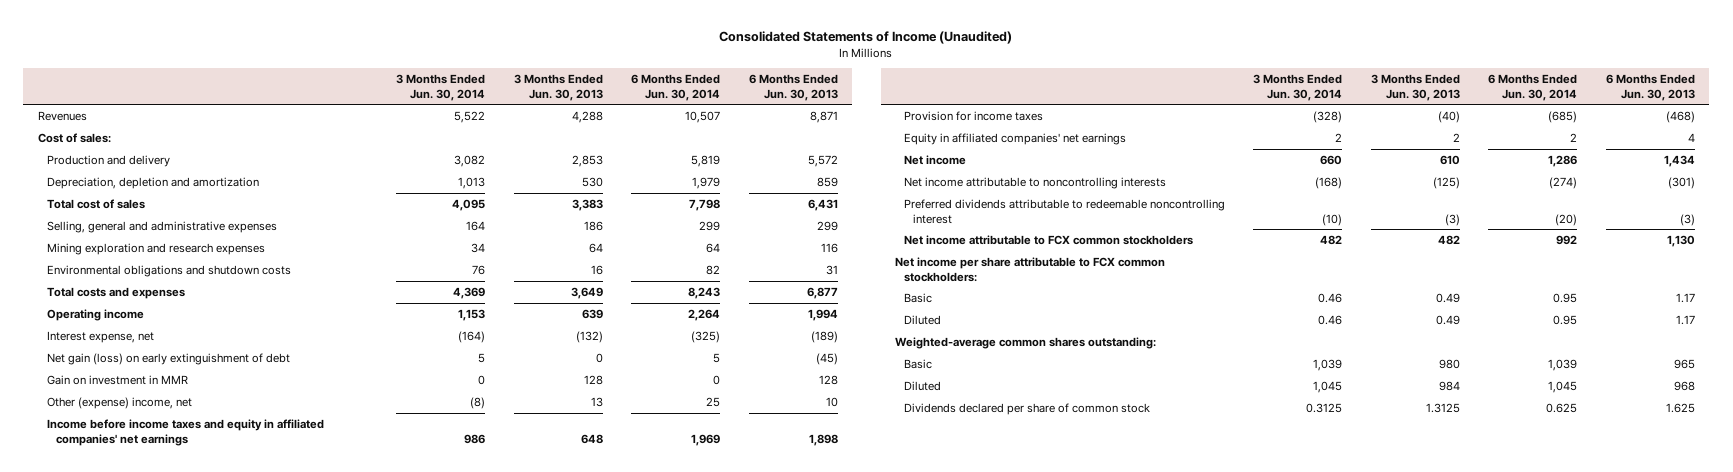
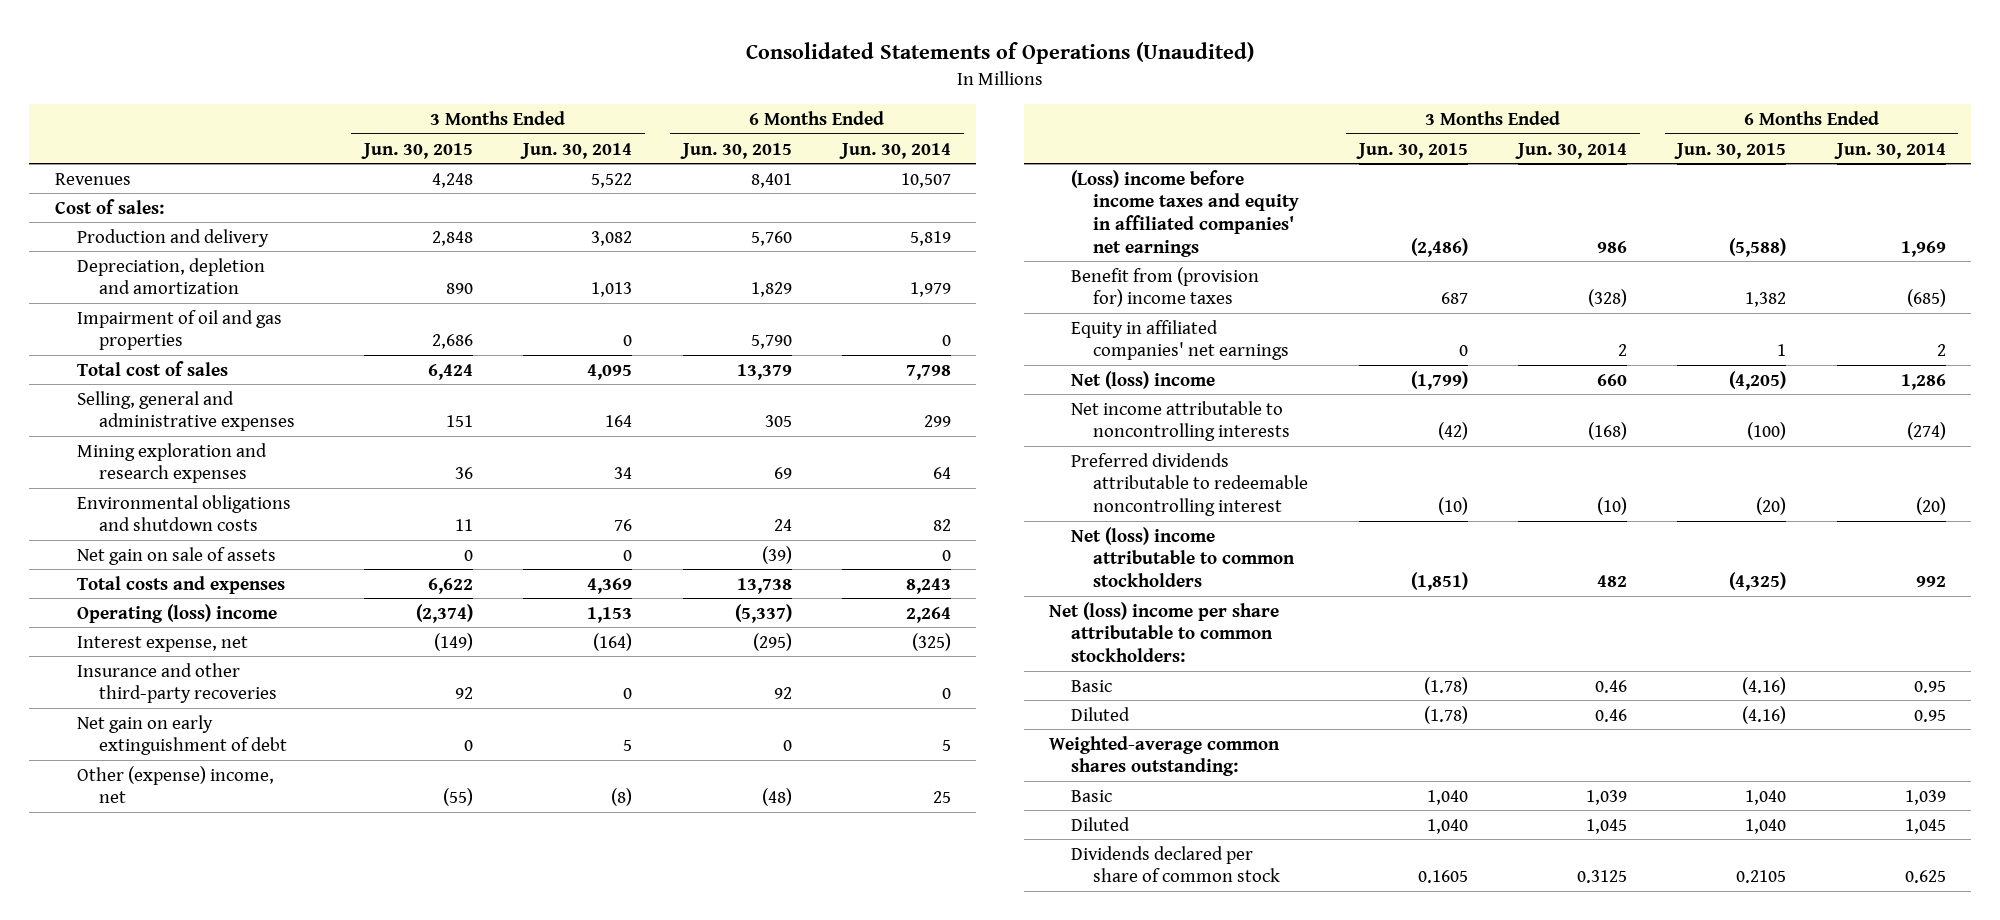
- Consolidated Statements of Income (Unaudited)
+ Consolidated Statements of Operations (Unaudited)
- | 3 Months Ended Jun. 30, 2014 | 3 Months Ended Jun. 30, 2013 | 6 Months Ended Jun. 30, 2014 | 6 Months Ended Jun. 30, 2013
+ | 3 Months Ended Jun. 30, 2015 | 3 Months Ended Jun. 30, 2014 | 6 Months Ended Jun. 30, 2015 | 6 Months Ended Jun. 30, 2014
+ Impairment of oil and gas properties | 2,686 | 0 | 5,790 | 0
+ Net gain on sale of assets | 0 | 0 | (39) | 0
- Operating income | 1,153 | 639 | 2,264 | 1,994
+ Operating (loss) income | (2,374) | 1,153 | (5,337) | 2,264
- Net gain (loss) on early extinguishment of debt | 5 | 0 | 5 | (45)
- Gain on investment in MMR | 0 | 128 | 0 | 128
+ Insurance and other third-party recoveries | 92 | 0 | 92 | 0
+ Net gain on early extinguishment of debt | 0 | 5 | 0 | 5
- Income before income taxes and equity in affiliated companies' net earnings | 986 | 648 | 1,969 | 1,898
- Provision for income taxes | (328) | (40) | (685) | (468)
+ (Loss) income before income taxes and equity in affiliated companies' net earnings | (2,486) | 986 | (5,588) | 1,969
+ Benefit from (provision for) income taxes | 687 | (328) | 1,382 | (685)
- Net income | 660 | 610 | 1,286 | 1,434
+ Net (loss) income | (1,799) | 660 | (4,205) | 1,286
- Net income attributable to FCX common stockholders | 482 | 482 | 992 | 1,130
- Net income per share attributable to FCX common stockholders:
+ Net (loss) income attributable to common stockholders | (1,851) | 482 | (4,325) | 992
+ Net (loss) income per share attributable to common stockholders:

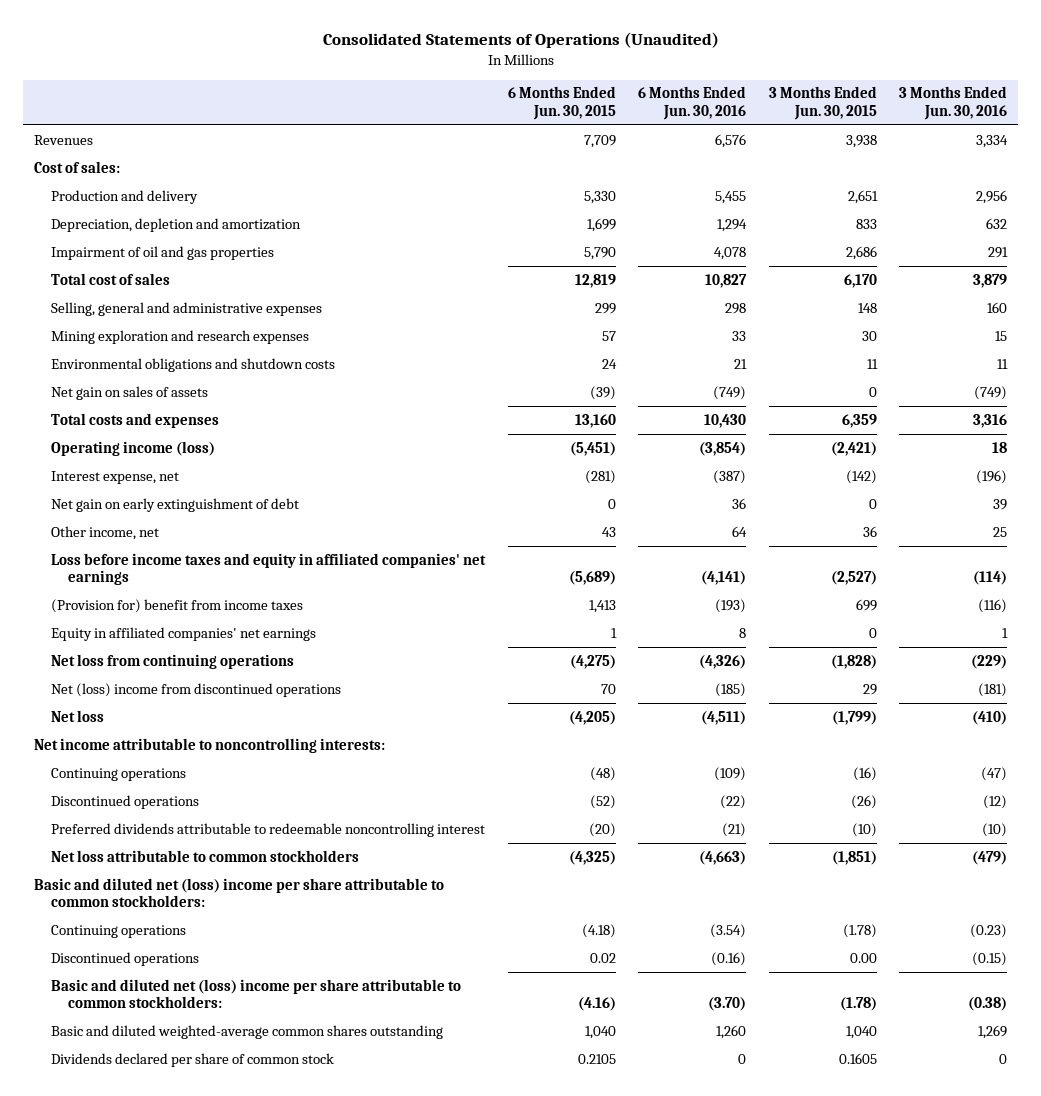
- | 3 Months Ended Jun. 30, 2015 | 3 Months Ended Jun. 30, 2014 | 6 Months Ended Jun. 30, 2015 | 6 Months Ended Jun. 30, 2014
+ | 6 Months Ended Jun. 30, 2015 | 6 Months Ended Jun. 30, 2016 | 3 Months Ended Jun. 30, 2015 | 3 Months Ended Jun. 30, 2016
- Revenues | 4,248 | 5,522 | 8,401 | 10,507
+ Revenues | 7,709 | 6,576 | 3,938 | 3,334
- Production and delivery | 2,848 | 3,082 | 5,760 | 5,819
- Depreciation, depletion and amortization | 890 | 1,013 | 1,829 | 1,979
+ Production and delivery | 5,330 | 5,455 | 2,651 | 2,956
+ Depreciation, depletion and amortization | 1,699 | 1,294 | 833 | 632
- Total cost of sales | 6,424 | 4,095 | 13,379 | 7,798
- Selling, general and administrative expenses | 151 | 164 | 305 | 299
- Mining exploration and research expenses | 36 | 34 | 69 | 64
+ Total cost of sales | 12,819 | 10,827 | 6,170 | 3,879
+ Selling, general and administrative expenses | 299 | 298 | 148 | 160
+ Mining exploration and research expenses | 57 | 33 | 30 | 15
- Net gain on sale of assets | 0 | 0 | (39) | 0
- Total costs and expenses | 6,622 | 4,369 | 13,738 | 8,243
- Operating (loss) income | (2,374) | 1,153 | (5,337) | 2,264
- Interest expense, net | (149) | (164) | (295) | (325)
- Insurance and other third-party recoveries | 92 | 0 | 92 | 0
+ Net gain on sales of assets | (39) | (749) | 0 | (749)
+ Total costs and expenses | 13,160 | 10,430 | 6,359 | 3,316
+ Operating income (loss) | (5,451) | (3,854) | (2,421) | 18
+ Interest expense, net | (281) | (387) | (142) | (196)
- Other (expense) income, net | (55) | (8) | (48) | 25
- (Loss) income before income taxes and equity in affiliated companies' net earnings | (2,486) | 986 | (5,588) | 1,969
- Benefit from (provision for) income taxes | 687 | (328) | 1,382 | (685)
+ Other income, net | 43 | 64 | 36 | 25
+ Loss before income taxes and equity in affiliated companies' net earnings | (5,689) | (4,141) | (2,527) | (114)
+ (Provision for) benefit from income taxes | 1,413 | (193) | 699 | (116)
- Net (loss) income | (1,799) | 660 | (4,205) | 1,286
- Net income attributable to noncontrolling interests | (42) | (168) | (100) | (274)
+ Net loss from continuing operations | (4,275) | (4,326) | (1,828) | (229)
+ Net (loss) income from discontinued operations | 70 | (185) | 29 | (181)
+ Net loss | (4,205) | (4,511) | (1,799) | (410)
+ Net income attributable to noncontrolling interests:
+ Continuing operations | (48) | (109) | (16) | (47)
+ Discontinued operations | (52) | (22) | (26) | (12)
- Net (loss) income attributable to common stockholders | (1,851) | 482 | (4,325) | 992
- Net (loss) income per share attributable to common stockholders:
- Basic | (1.78) | 0.46 | (4.16) | 0.95
- Diluted | (1.78) | 0.46 | (4.16) | 0.95
- Weighted-average common shares outstanding:
- Basic | 1,040 | 1,039 | 1,040 | 1,039
- Diluted | 1,040 | 1,045 | 1,040 | 1,045
+ Net loss attributable to common stockholders | (4,325) | (4,663) | (1,851) | (479)
+ Basic and diluted net (loss) income per share attributable to common stockholders:
+ Continuing operations | (4.18) | (3.54) | (1.78) | (0.23)
+ Discontinued operations | 0.02 | (0.16) | 0.00 | (0.15)
+ Basic and diluted net (loss) income per share attributable to common stockholders: | (4.16) | (3.70) | (1.78) | (0.38)
+ Basic and diluted weighted-average common shares outstanding | 1,040 | 1,260 | 1,040 | 1,269

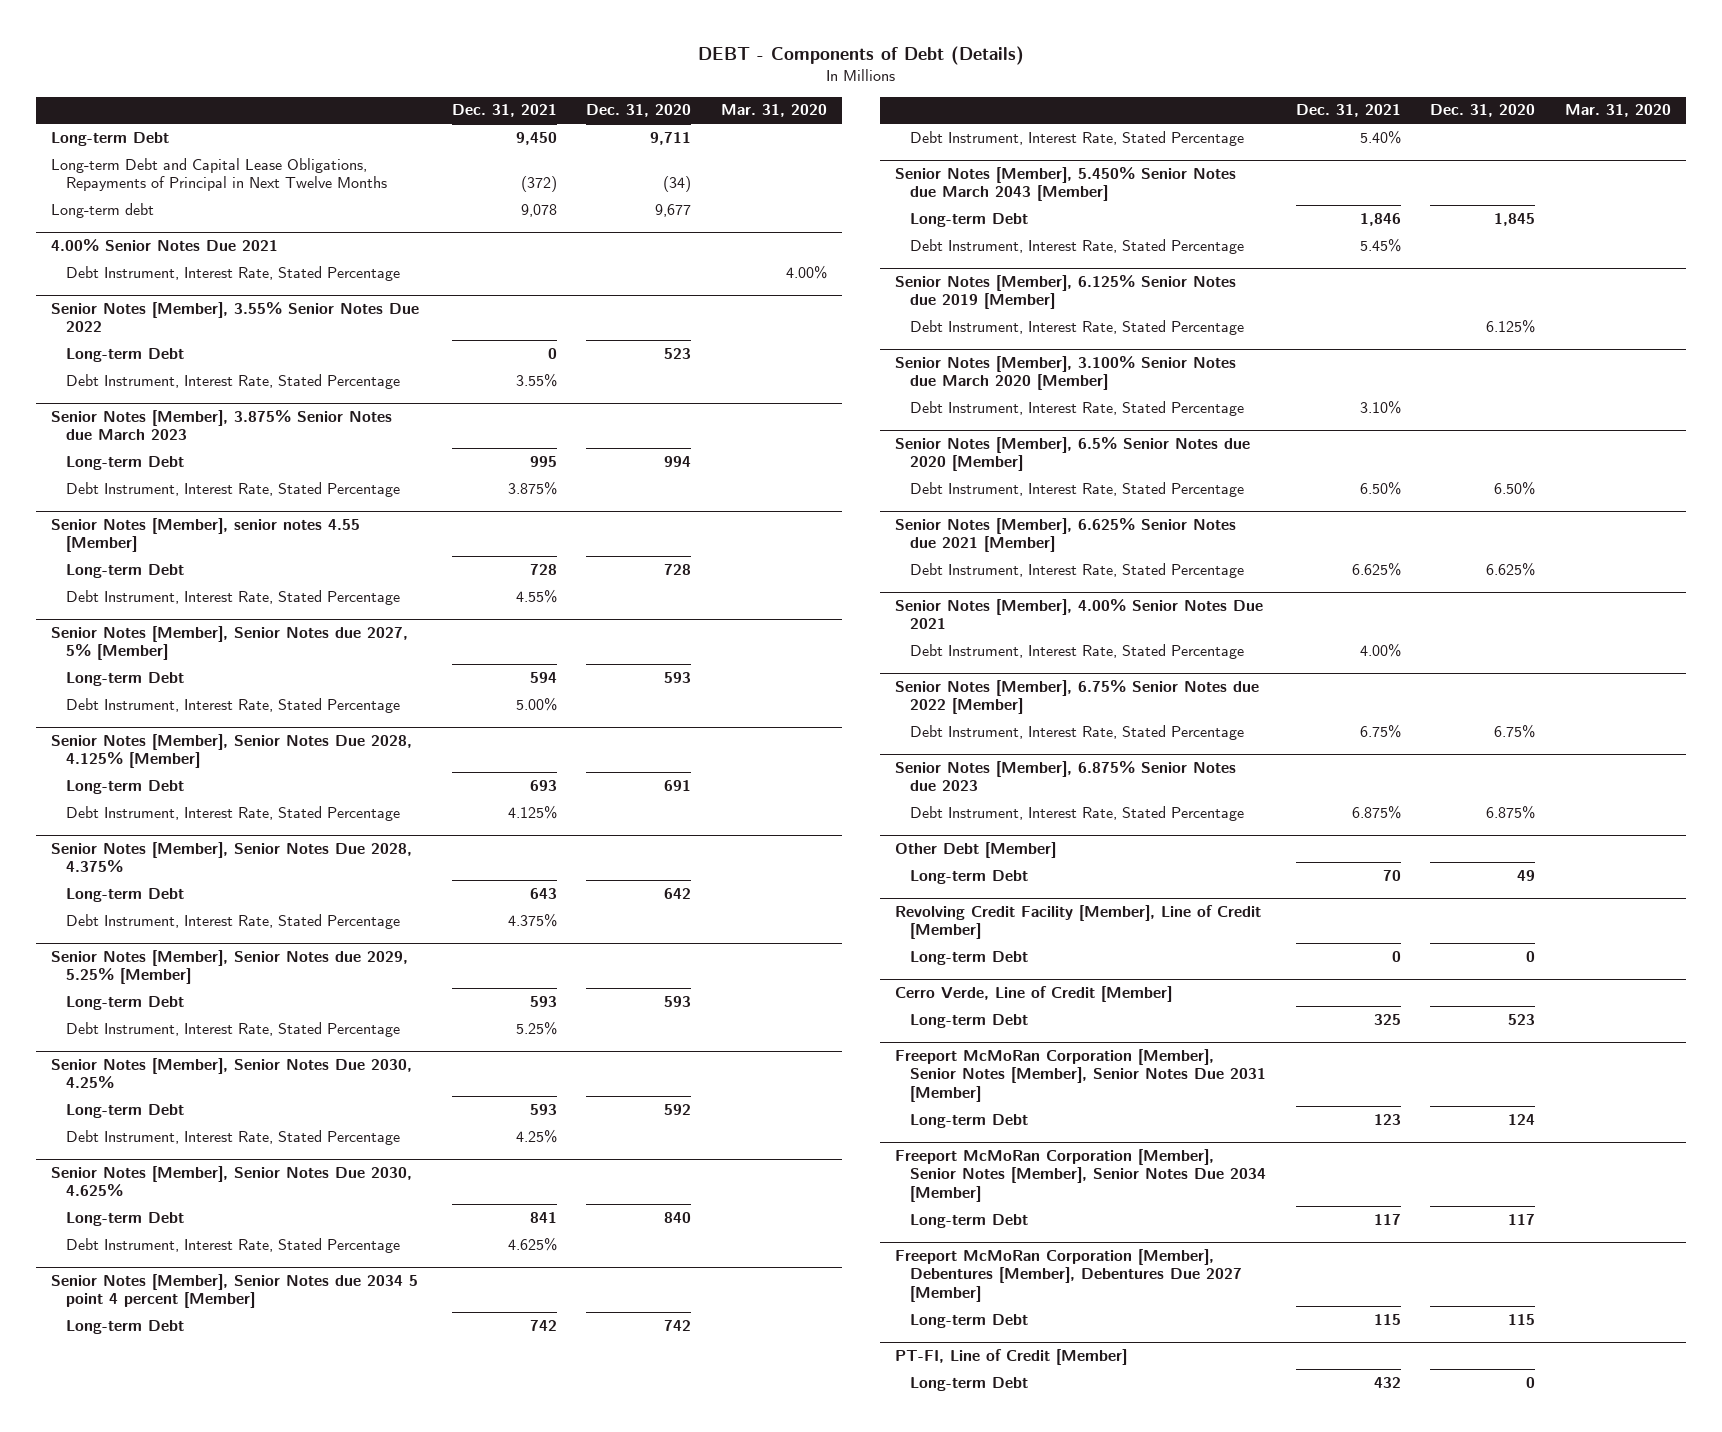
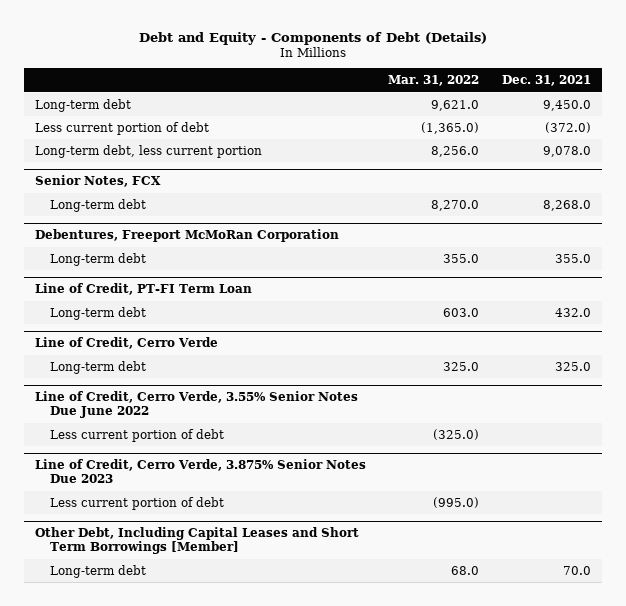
- DEBT - Components of Debt (Details)
+ Debt and Equity - Components of Debt (Details)
- | Dec. 31, 2021 | Dec. 31, 2020 | Mar. 31, 2020
+ | Mar. 31, 2022 | Dec. 31, 2021
- Long-term Debt | 9,450 | 9,711 |
- Long-term Debt and Capital Lease Obligations, Repayments of Principal in Next Twelve Months | (372) | (34) |
- Long-term debt | 9,078 | 9,677 |
- 4.00% Senior Notes Due 2021
- Debt Instrument, Interest Rate, Stated Percentage | | | 4.00%
- Senior Notes [Member], 3.55% Senior Notes Due 2022
- Long-term Debt | 0 | 523 |
- Debt Instrument, Interest Rate, Stated Percentage | 3.55% | |
- Senior Notes [Member], 3.875% Senior Notes due March 2023
- Long-term Debt | 995 | 994 |
- Debt Instrument, Interest Rate, Stated Percentage | 3.875% | |
- Senior Notes [Member], senior notes 4.55 [Member]
- Long-term Debt | 728 | 728 |
- Debt Instrument, Interest Rate, Stated Percentage | 4.55% | |
- Senior Notes [Member], Senior Notes due 2027, 5% [Member]
- Long-term Debt | 594 | 593 |
- Debt Instrument, Interest Rate, Stated Percentage | 5.00% | |
- Senior Notes [Member], Senior Notes Due 2028, 4.125% [Member]
- Long-term Debt | 693 | 691 |
- Debt Instrument, Interest Rate, Stated Percentage | 4.125% | |
- Senior Notes [Member], Senior Notes Due 2028, 4.375%
- Long-term Debt | 643 | 642 |
- Debt Instrument, Interest Rate, Stated Percentage | 4.375% | |
- Senior Notes [Member], Senior Notes due 2029, 5.25% [Member]
- Long-term Debt | 593 | 593 |
- Debt Instrument, Interest Rate, Stated Percentage | 5.25% | |
- Senior Notes [Member], Senior Notes Due 2030, 4.25%
- Long-term Debt | 593 | 592 |
- Debt Instrument, Interest Rate, Stated Percentage | 4.25% | |
- Senior Notes [Member], Senior Notes Due 2030, 4.625%
- Long-term Debt | 841 | 840 |
- Debt Instrument, Interest Rate, Stated Percentage | 4.625% | |
- Senior Notes [Member], Senior Notes due 2034 5 point 4 percent [Member]
- Long-term Debt | 742 | 742 |
- Debt Instrument, Interest Rate, Stated Percentage | 5.40% | |
- Senior Notes [Member], 5.450% Senior Notes due March 2043 [Member]
- Long-term Debt | 1,846 | 1,845 |
- Debt Instrument, Interest Rate, Stated Percentage | 5.45% | |
- Senior Notes [Member], 6.125% Senior Notes due 2019 [Member]
- Debt Instrument, Interest Rate, Stated Percentage | | 6.125% |
- Senior Notes [Member], 3.100% Senior Notes due March 2020 [Member]
- Debt Instrument, Interest Rate, Stated Percentage | 3.10% | |
- Senior Notes [Member], 6.5% Senior Notes due 2020 [Member]
- Debt Instrument, Interest Rate, Stated Percentage | 6.50% | 6.50% |
- Senior Notes [Member], 6.625% Senior Notes due 2021 [Member]
- Debt Instrument, Interest Rate, Stated Percentage | 6.625% | 6.625% |
- Senior Notes [Member], 4.00% Senior Notes Due 2021
- Debt Instrument, Interest Rate, Stated Percentage | 4.00% | |
- Senior Notes [Member], 6.75% Senior Notes due 2022 [Member]
- Debt Instrument, Interest Rate, Stated Percentage | 6.75% | 6.75% |
- Senior Notes [Member], 6.875% Senior Notes due 2023
- Debt Instrument, Interest Rate, Stated Percentage | 6.875% | 6.875% |
- Other Debt [Member]
- Long-term Debt | 70 | 49 |
- Revolving Credit Facility [Member], Line of Credit [Member]
- Long-term Debt | 0 | 0 |
- Cerro Verde, Line of Credit [Member]
- Long-term Debt | 325 | 523 |
- Freeport McMoRan Corporation [Member], Senior Notes [Member], Senior Notes Due 2031 [Member]
- Long-term Debt | 123 | 124 |
- Freeport McMoRan Corporation [Member], Senior Notes [Member], Senior Notes Due 2034 [Member]
- Long-term Debt | 117 | 117 |
- Freeport McMoRan Corporation [Member], Debentures [Member], Debentures Due 2027 [Member]
- Long-term Debt | 115 | 115 |
- PT-FI, Line of Credit [Member]
- Long-term Debt | 432 | 0 |
+ Long-term debt | 9,621.0 | 9,450.0
+ Less current portion of debt | (1,365.0) | (372.0)
+ Long-term debt, less current portion | 8,256.0 | 9,078.0
+ Senior Notes, FCX
+ Long-term debt | 8,270.0 | 8,268.0
+ Debentures, Freeport McMoRan Corporation
+ Long-term debt | 355.0 | 355.0
+ Line of Credit, PT-FI Term Loan
+ Long-term debt | 603.0 | 432.0
+ Line of Credit, Cerro Verde
+ Long-term debt | 325.0 | 325.0
+ Line of Credit, Cerro Verde, 3.55% Senior Notes Due June 2022
+ Less current portion of debt | (325.0) |
+ Line of Credit, Cerro Verde, 3.875% Senior Notes Due 2023
+ Less current portion of debt | (995.0) |
+ Other Debt, Including Capital Leases and Short Term Borrowings [Member]
+ Long-term debt | 68.0 | 70.0

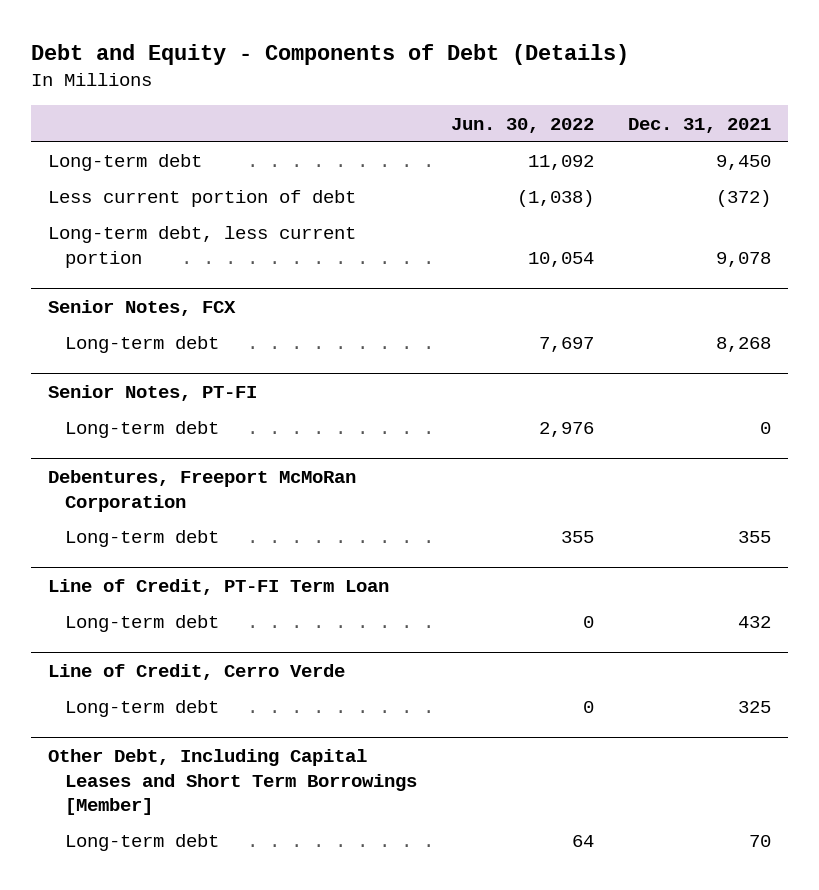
- | Mar. 31, 2022 | Dec. 31, 2021
+ | Jun. 30, 2022 | Dec. 31, 2021
- Long-term debt | 9,621.0 | 9,450.0
- Less current portion of debt | (1,365.0) | (372.0)
- Long-term debt, less current portion | 8,256.0 | 9,078.0
+ Long-term debt | 11,092 | 9,450
+ Less current portion of debt | (1,038) | (372)
+ Long-term debt, less current portion | 10,054 | 9,078
@ Senior Notes, FCX
- Long-term debt | 8,270.0 | 8,268.0
+ Long-term debt | 7,697 | 8,268
+ Senior Notes, PT-FI
+ Long-term debt | 2,976 | 0
@ Debentures, Freeport McMoRan Corporation
- Long-term debt | 355.0 | 355.0
+ Long-term debt | 355 | 355
@ Line of Credit, PT-FI Term Loan
- Long-term debt | 603.0 | 432.0
+ Long-term debt | 0 | 432
@ Line of Credit, Cerro Verde
- Long-term debt | 325.0 | 325.0
- Line of Credit, Cerro Verde, 3.55% Senior Notes Due June 2022
- Less current portion of debt | (325.0) |
- Line of Credit, Cerro Verde, 3.875% Senior Notes Due 2023
- Less current portion of debt | (995.0) |
@ Line of Credit, Cerro Verde
+ Long-term debt | 0 | 325
@ Other Debt, Including Capital Leases and Short Term Borrowings [Member]
- Long-term debt | 68.0 | 70.0
+ Long-term debt | 64 | 70

